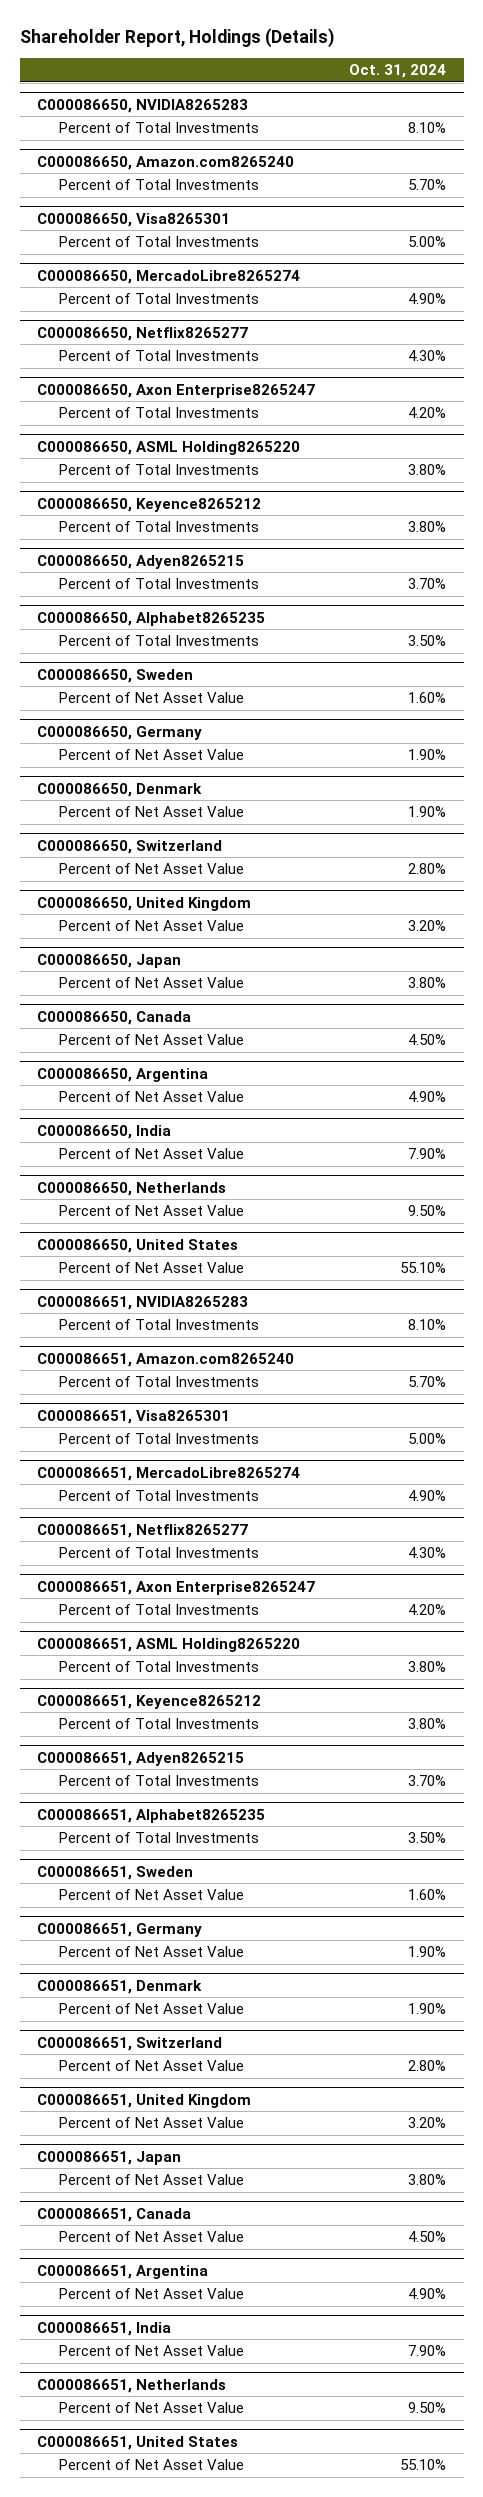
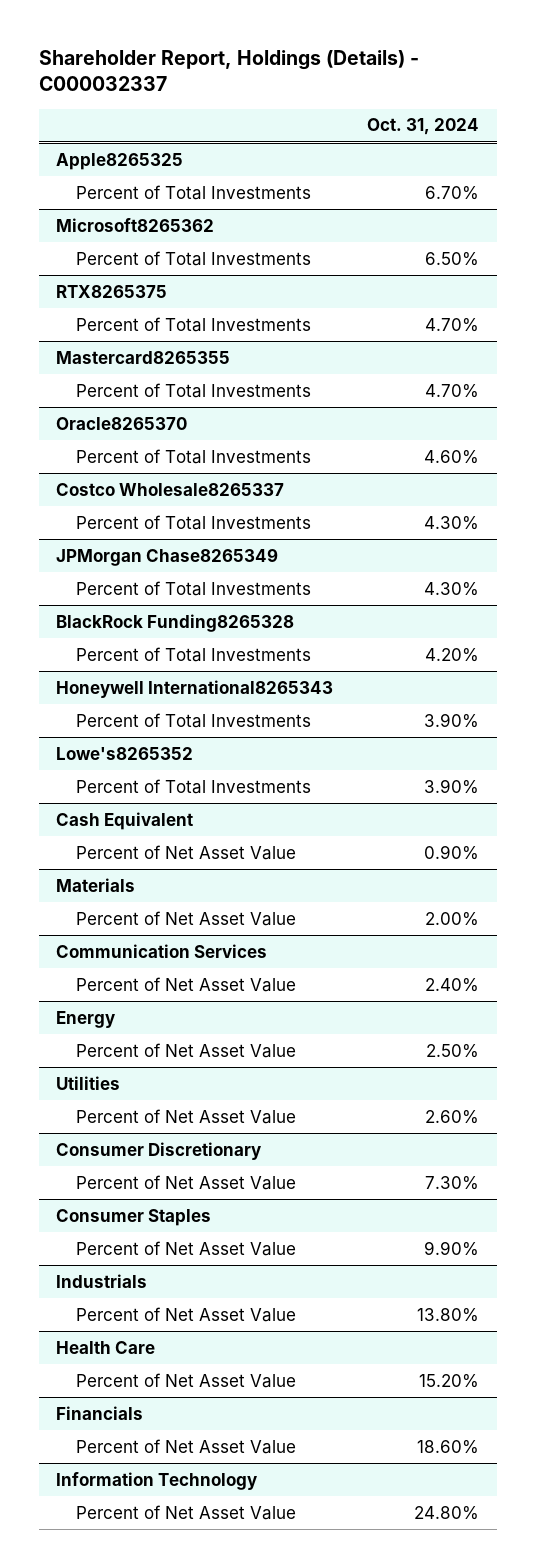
- Shareholder Report, Holdings (Details)
+ Shareholder Report, Holdings (Details) - C000032337
- C000086650, NVIDIA8265283
- Percent of Total Investments | 8.10%
- C000086650, Amazon.com8265240
- Percent of Total Investments | 5.70%
- C000086650, Visa8265301
- Percent of Total Investments | 5.00%
- C000086650, MercadoLibre8265274
- Percent of Total Investments | 4.90%
- C000086650, Netflix8265277
+ Apple8265325
+ Percent of Total Investments | 6.70%
+ Microsoft8265362
+ Percent of Total Investments | 6.50%
+ RTX8265375
+ Percent of Total Investments | 4.70%
+ Mastercard8265355
+ Percent of Total Investments | 4.70%
+ Oracle8265370
+ Percent of Total Investments | 4.60%
+ Costco Wholesale8265337
- C000086650, Axon Enterprise8265247
- Percent of Total Investments | 4.20%
- C000086650, ASML Holding8265220
- Percent of Total Investments | 3.80%
- C000086650, Keyence8265212
- Percent of Total Investments | 3.80%
- C000086650, Adyen8265215
- Percent of Total Investments | 3.70%
- C000086650, Alphabet8265235
- Percent of Total Investments | 3.50%
- C000086650, Sweden
- Percent of Net Asset Value | 1.60%
- C000086650, Germany
- Percent of Net Asset Value | 1.90%
- C000086650, Denmark
- Percent of Net Asset Value | 1.90%
- C000086650, Switzerland
- Percent of Net Asset Value | 2.80%
- C000086650, United Kingdom
- Percent of Net Asset Value | 3.20%
- C000086650, Japan
- Percent of Net Asset Value | 3.80%
- C000086650, Canada
- Percent of Net Asset Value | 4.50%
- C000086650, Argentina
- Percent of Net Asset Value | 4.90%
- C000086650, India
- Percent of Net Asset Value | 7.90%
- C000086650, Netherlands
- Percent of Net Asset Value | 9.50%
- C000086650, United States
- Percent of Net Asset Value | 55.10%
- C000086651, NVIDIA8265283
- Percent of Total Investments | 8.10%
- C000086651, Amazon.com8265240
- Percent of Total Investments | 5.70%
- C000086651, Visa8265301
- Percent of Total Investments | 5.00%
- C000086651, MercadoLibre8265274
- Percent of Total Investments | 4.90%
- C000086651, Netflix8265277
+ JPMorgan Chase8265349
- C000086651, Axon Enterprise8265247
+ BlackRock Funding8265328
- C000086651, ASML Holding8265220
- Percent of Total Investments | 3.80%
- C000086651, Keyence8265212
- Percent of Total Investments | 3.80%
- C000086651, Adyen8265215
- Percent of Total Investments | 3.70%
- C000086651, Alphabet8265235
- Percent of Total Investments | 3.50%
- C000086651, Sweden
- Percent of Net Asset Value | 1.60%
- C000086651, Germany
- Percent of Net Asset Value | 1.90%
- C000086651, Denmark
- Percent of Net Asset Value | 1.90%
- C000086651, Switzerland
- Percent of Net Asset Value | 2.80%
- C000086651, United Kingdom
- Percent of Net Asset Value | 3.20%
- C000086651, Japan
- Percent of Net Asset Value | 3.80%
- C000086651, Canada
- Percent of Net Asset Value | 4.50%
- C000086651, Argentina
- Percent of Net Asset Value | 4.90%
- C000086651, India
- Percent of Net Asset Value | 7.90%
- C000086651, Netherlands
- Percent of Net Asset Value | 9.50%
- C000086651, United States
- Percent of Net Asset Value | 55.10%
+ Honeywell International8265343
+ Percent of Total Investments | 3.90%
+ Lowe's8265352
+ Percent of Total Investments | 3.90%
+ Cash Equivalent
+ Percent of Net Asset Value | 0.90%
+ Materials
+ Percent of Net Asset Value | 2.00%
+ Communication Services
+ Percent of Net Asset Value | 2.40%
+ Energy
+ Percent of Net Asset Value | 2.50%
+ Utilities
+ Percent of Net Asset Value | 2.60%
+ Consumer Discretionary
+ Percent of Net Asset Value | 7.30%
+ Consumer Staples
+ Percent of Net Asset Value | 9.90%
+ Industrials
+ Percent of Net Asset Value | 13.80%
+ Health Care
+ Percent of Net Asset Value | 15.20%
+ Financials
+ Percent of Net Asset Value | 18.60%
+ Information Technology
+ Percent of Net Asset Value | 24.80%

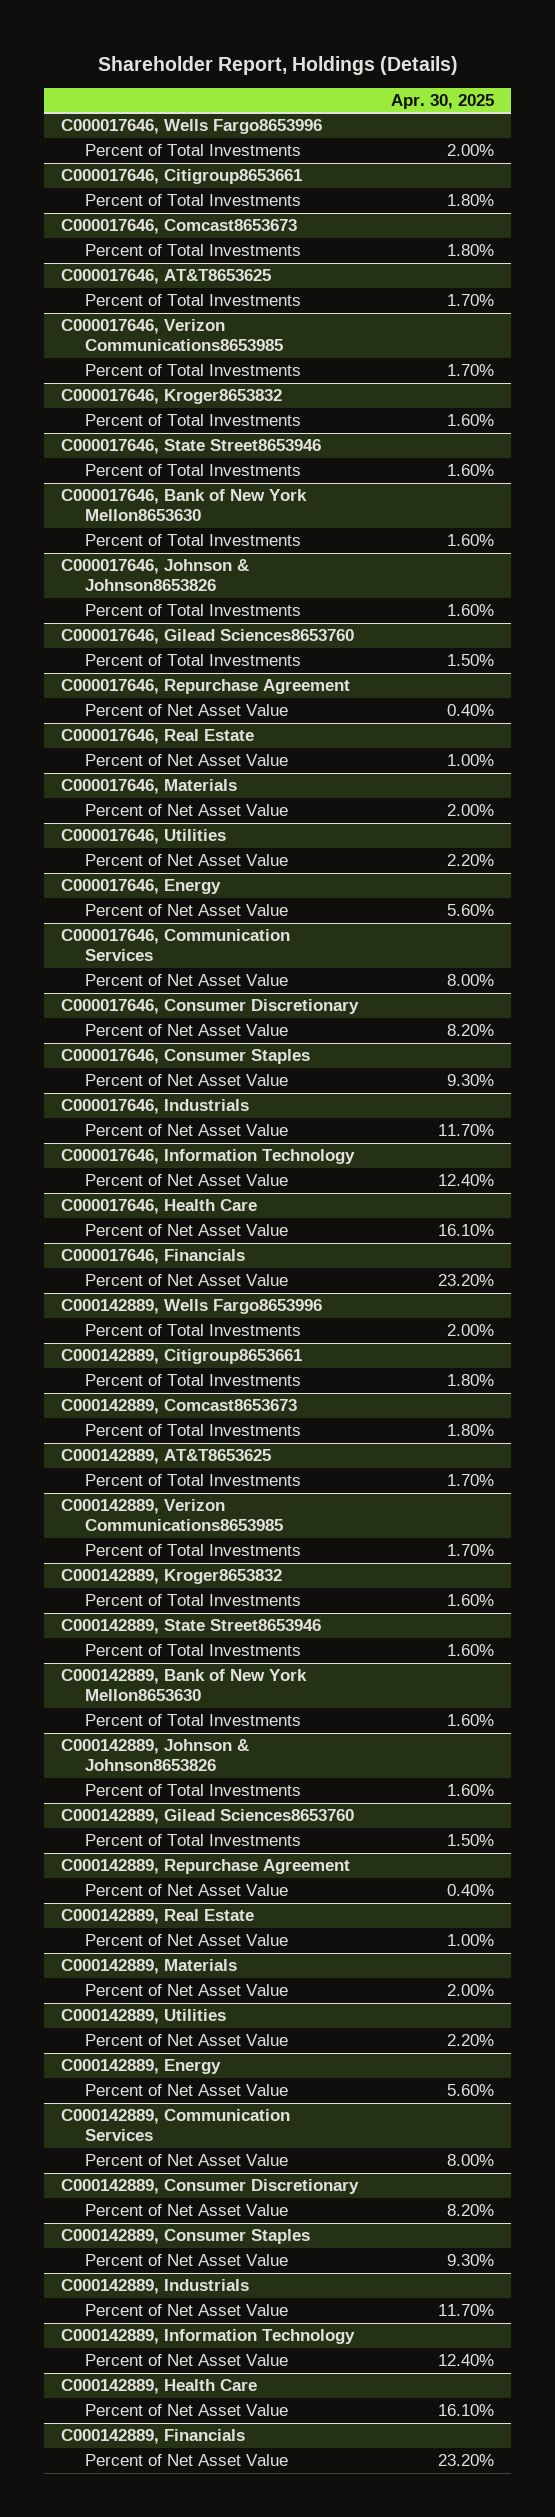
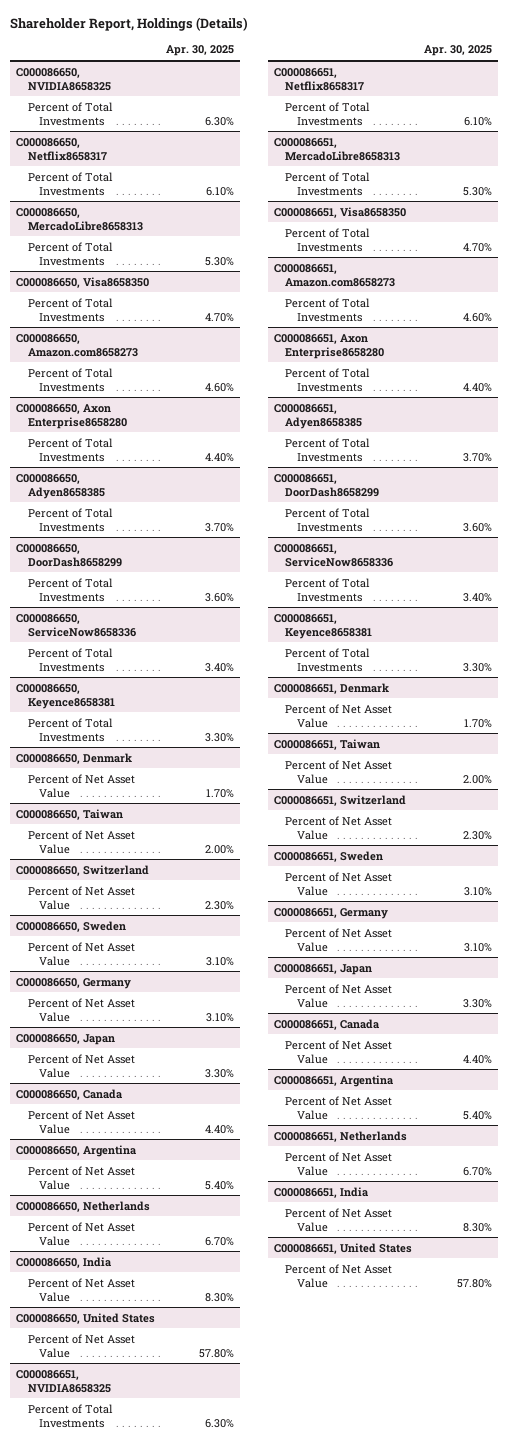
- C000017646, Wells Fargo8653996
- Percent of Total Investments | 2.00%
- C000017646, Citigroup8653661
- Percent of Total Investments | 1.80%
- C000017646, Comcast8653673
- Percent of Total Investments | 1.80%
- C000017646, AT&T8653625
- Percent of Total Investments | 1.70%
- C000017646, Verizon Communications8653985
- Percent of Total Investments | 1.70%
- C000017646, Kroger8653832
- Percent of Total Investments | 1.60%
- C000017646, State Street8653946
- Percent of Total Investments | 1.60%
- C000017646, Bank of New York Mellon8653630
- Percent of Total Investments | 1.60%
- C000017646, Johnson & Johnson8653826
- Percent of Total Investments | 1.60%
- C000017646, Gilead Sciences8653760
- Percent of Total Investments | 1.50%
- C000017646, Repurchase Agreement
- Percent of Net Asset Value | 0.40%
- C000017646, Real Estate
- Percent of Net Asset Value | 1.00%
- C000017646, Materials
+ C000086650, NVIDIA8658325
+ Percent of Total Investments | 6.30%
+ C000086650, Netflix8658317
+ Percent of Total Investments | 6.10%
+ C000086650, MercadoLibre8658313
+ Percent of Total Investments | 5.30%
+ C000086650, Visa8658350
+ Percent of Total Investments | 4.70%
+ C000086650, Amazon.com8658273
+ Percent of Total Investments | 4.60%
+ C000086650, Axon Enterprise8658280
+ Percent of Total Investments | 4.40%
+ C000086650, Adyen8658385
+ Percent of Total Investments | 3.70%
+ C000086650, DoorDash8658299
+ Percent of Total Investments | 3.60%
+ C000086650, ServiceNow8658336
+ Percent of Total Investments | 3.40%
+ C000086650, Keyence8658381
+ Percent of Total Investments | 3.30%
+ C000086650, Denmark
+ Percent of Net Asset Value | 1.70%
+ C000086650, Taiwan
- C000017646, Utilities
- Percent of Net Asset Value | 2.20%
- C000017646, Energy
- Percent of Net Asset Value | 5.60%
- C000017646, Communication Services
- Percent of Net Asset Value | 8.00%
- C000017646, Consumer Discretionary
- Percent of Net Asset Value | 8.20%
- C000017646, Consumer Staples
- Percent of Net Asset Value | 9.30%
- C000017646, Industrials
- Percent of Net Asset Value | 11.70%
- C000017646, Information Technology
- Percent of Net Asset Value | 12.40%
- C000017646, Health Care
- Percent of Net Asset Value | 16.10%
- C000017646, Financials
- Percent of Net Asset Value | 23.20%
- C000142889, Wells Fargo8653996
- Percent of Total Investments | 2.00%
- C000142889, Citigroup8653661
- Percent of Total Investments | 1.80%
- C000142889, Comcast8653673
- Percent of Total Investments | 1.80%
- C000142889, AT&T8653625
- Percent of Total Investments | 1.70%
- C000142889, Verizon Communications8653985
- Percent of Total Investments | 1.70%
- C000142889, Kroger8653832
- Percent of Total Investments | 1.60%
- C000142889, State Street8653946
- Percent of Total Investments | 1.60%
- C000142889, Bank of New York Mellon8653630
- Percent of Total Investments | 1.60%
- C000142889, Johnson & Johnson8653826
- Percent of Total Investments | 1.60%
- C000142889, Gilead Sciences8653760
- Percent of Total Investments | 1.50%
- C000142889, Repurchase Agreement
- Percent of Net Asset Value | 0.40%
- C000142889, Real Estate
- Percent of Net Asset Value | 1.00%
- C000142889, Materials
+ C000086650, Switzerland
+ Percent of Net Asset Value | 2.30%
+ C000086650, Sweden
+ Percent of Net Asset Value | 3.10%
+ C000086650, Germany
+ Percent of Net Asset Value | 3.10%
+ C000086650, Japan
+ Percent of Net Asset Value | 3.30%
+ C000086650, Canada
+ Percent of Net Asset Value | 4.40%
+ C000086650, Argentina
+ Percent of Net Asset Value | 5.40%
+ C000086650, Netherlands
+ Percent of Net Asset Value | 6.70%
+ C000086650, India
+ Percent of Net Asset Value | 8.30%
+ C000086650, United States
+ Percent of Net Asset Value | 57.80%
+ C000086651, NVIDIA8658325
+ Percent of Total Investments | 6.30%
+ C000086651, Netflix8658317
+ Percent of Total Investments | 6.10%
+ C000086651, MercadoLibre8658313
+ Percent of Total Investments | 5.30%
+ C000086651, Visa8658350
+ Percent of Total Investments | 4.70%
+ C000086651, Amazon.com8658273
+ Percent of Total Investments | 4.60%
+ C000086651, Axon Enterprise8658280
+ Percent of Total Investments | 4.40%
+ C000086651, Adyen8658385
+ Percent of Total Investments | 3.70%
+ C000086651, DoorDash8658299
+ Percent of Total Investments | 3.60%
+ C000086651, ServiceNow8658336
+ Percent of Total Investments | 3.40%
+ C000086651, Keyence8658381
+ Percent of Total Investments | 3.30%
+ C000086651, Denmark
+ Percent of Net Asset Value | 1.70%
+ C000086651, Taiwan
- C000142889, Utilities
- Percent of Net Asset Value | 2.20%
- C000142889, Energy
- Percent of Net Asset Value | 5.60%
- C000142889, Communication Services
- Percent of Net Asset Value | 8.00%
- C000142889, Consumer Discretionary
- Percent of Net Asset Value | 8.20%
- C000142889, Consumer Staples
- Percent of Net Asset Value | 9.30%
- C000142889, Industrials
- Percent of Net Asset Value | 11.70%
- C000142889, Information Technology
- Percent of Net Asset Value | 12.40%
- C000142889, Health Care
- Percent of Net Asset Value | 16.10%
- C000142889, Financials
- Percent of Net Asset Value | 23.20%
+ C000086651, Switzerland
+ Percent of Net Asset Value | 2.30%
+ C000086651, Sweden
+ Percent of Net Asset Value | 3.10%
+ C000086651, Germany
+ Percent of Net Asset Value | 3.10%
+ C000086651, Japan
+ Percent of Net Asset Value | 3.30%
+ C000086651, Canada
+ Percent of Net Asset Value | 4.40%
+ C000086651, Argentina
+ Percent of Net Asset Value | 5.40%
+ C000086651, Netherlands
+ Percent of Net Asset Value | 6.70%
+ C000086651, India
+ Percent of Net Asset Value | 8.30%
+ C000086651, United States
+ Percent of Net Asset Value | 57.80%

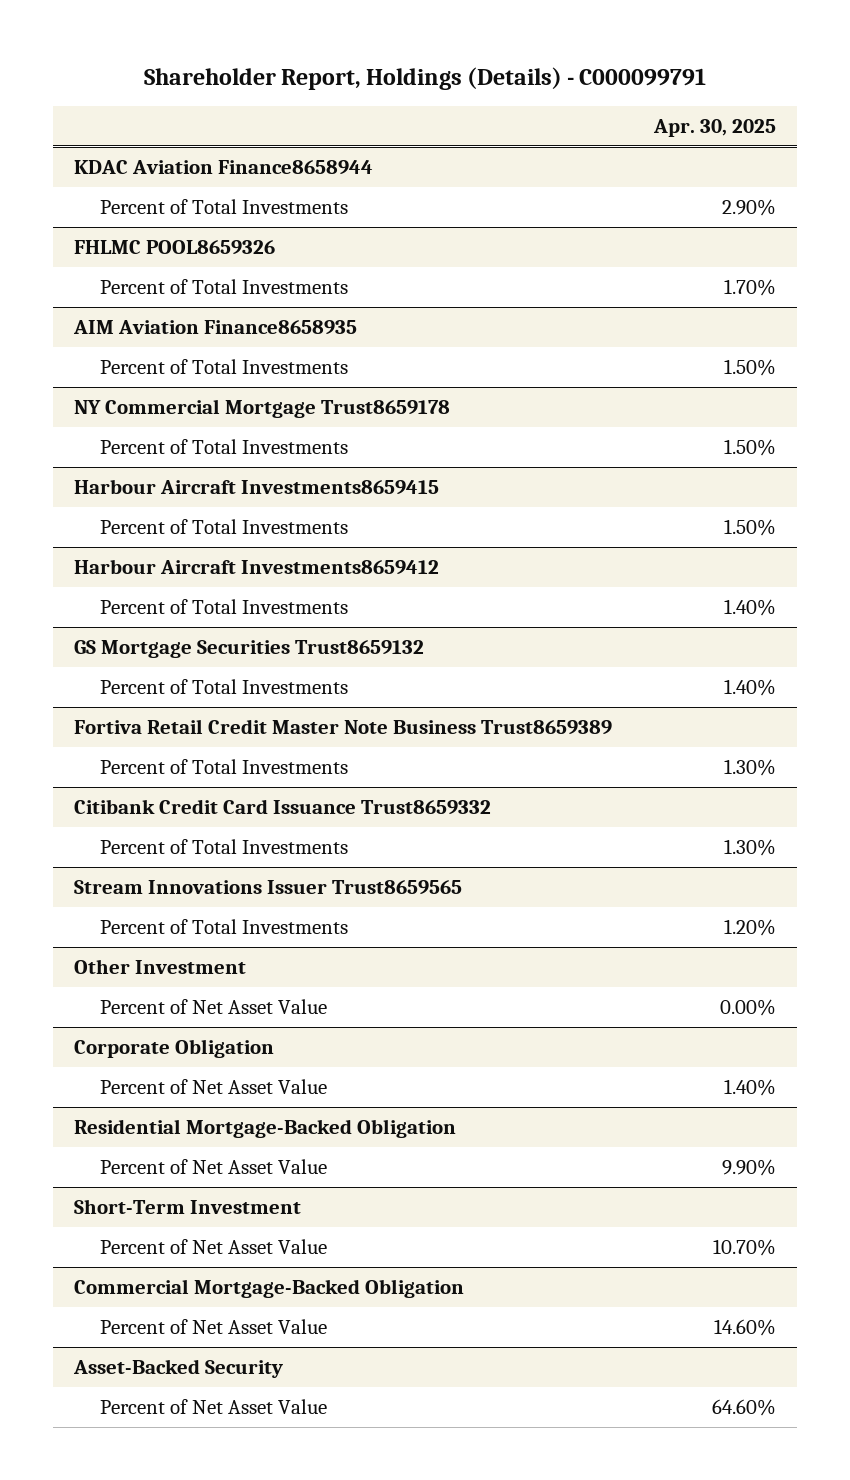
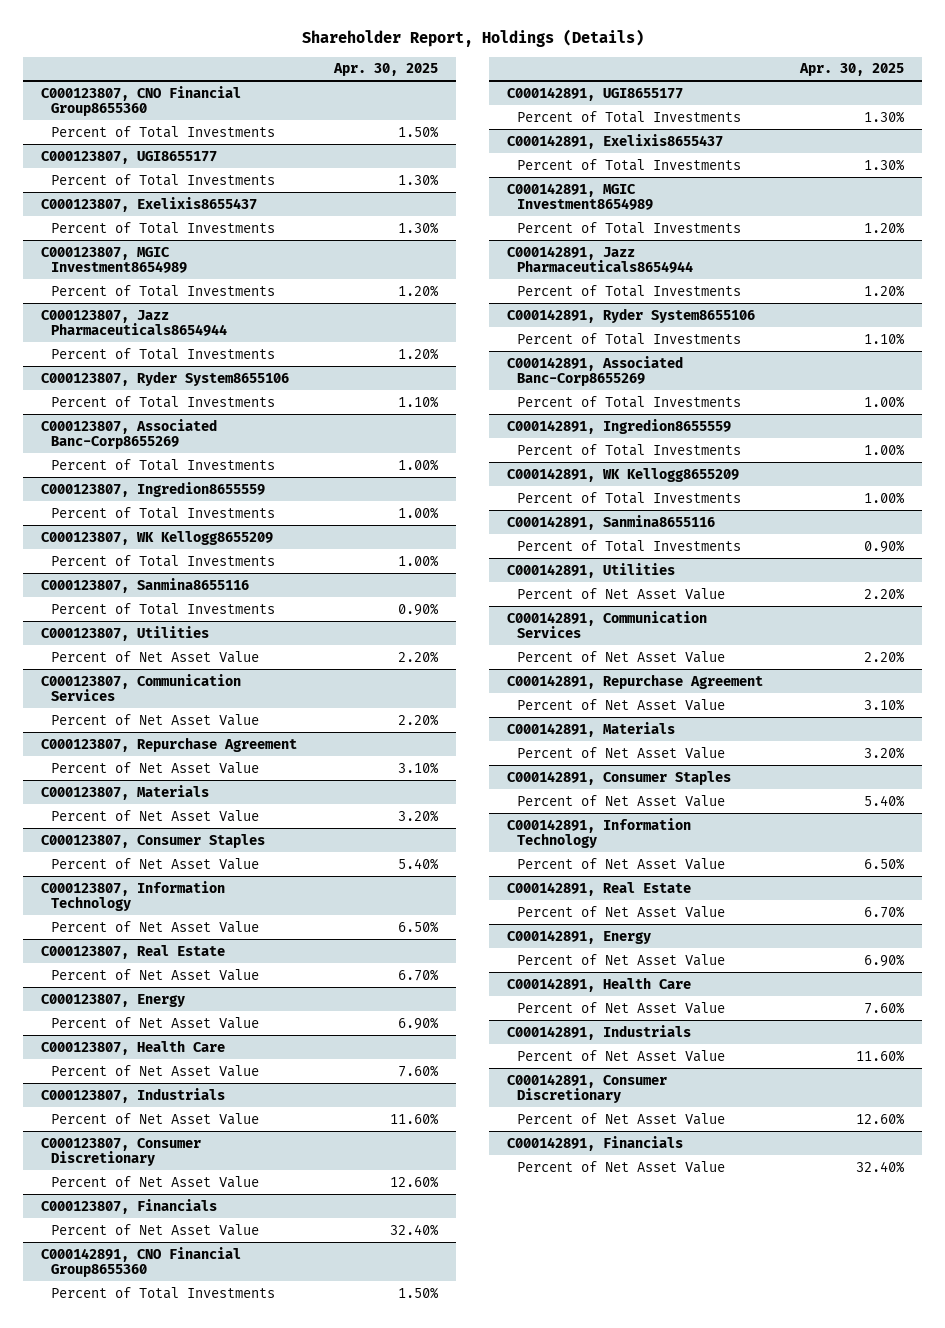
- Shareholder Report, Holdings (Details) - C000099791
+ Shareholder Report, Holdings (Details)
- KDAC Aviation Finance8658944
- Percent of Total Investments | 2.90%
- FHLMC POOL8659326
- Percent of Total Investments | 1.70%
- AIM Aviation Finance8658935
- Percent of Total Investments | 1.50%
- NY Commercial Mortgage Trust8659178
+ C000123807, CNO Financial Group8655360
- Harbour Aircraft Investments8659415
+ C000123807, UGI8655177
+ Percent of Total Investments | 1.30%
+ C000123807, Exelixis8655437
+ Percent of Total Investments | 1.30%
+ C000123807, MGIC Investment8654989
+ Percent of Total Investments | 1.20%
+ C000123807, Jazz Pharmaceuticals8654944
+ Percent of Total Investments | 1.20%
+ C000123807, Ryder System8655106
+ Percent of Total Investments | 1.10%
+ C000123807, Associated Banc-Corp8655269
+ Percent of Total Investments | 1.00%
+ C000123807, Ingredion8655559
+ Percent of Total Investments | 1.00%
+ C000123807, WK Kellogg8655209
+ Percent of Total Investments | 1.00%
+ C000123807, Sanmina8655116
+ Percent of Total Investments | 0.90%
+ C000123807, Utilities
+ Percent of Net Asset Value | 2.20%
+ C000123807, Communication Services
+ Percent of Net Asset Value | 2.20%
+ C000123807, Repurchase Agreement
+ Percent of Net Asset Value | 3.10%
+ C000123807, Materials
+ Percent of Net Asset Value | 3.20%
+ C000123807, Consumer Staples
+ Percent of Net Asset Value | 5.40%
+ C000123807, Information Technology
+ Percent of Net Asset Value | 6.50%
+ C000123807, Real Estate
+ Percent of Net Asset Value | 6.70%
+ C000123807, Energy
+ Percent of Net Asset Value | 6.90%
+ C000123807, Health Care
+ Percent of Net Asset Value | 7.60%
+ C000123807, Industrials
+ Percent of Net Asset Value | 11.60%
+ C000123807, Consumer Discretionary
+ Percent of Net Asset Value | 12.60%
+ C000123807, Financials
+ Percent of Net Asset Value | 32.40%
+ C000142891, CNO Financial Group8655360
- Harbour Aircraft Investments8659412
- Percent of Total Investments | 1.40%
- GS Mortgage Securities Trust8659132
- Percent of Total Investments | 1.40%
- Fortiva Retail Credit Master Note Business Trust8659389
+ C000142891, UGI8655177
- Citibank Credit Card Issuance Trust8659332
+ C000142891, Exelixis8655437
- Stream Innovations Issuer Trust8659565
+ C000142891, MGIC Investment8654989
- Other Investment
- Percent of Net Asset Value | 0.00%
- Corporate Obligation
- Percent of Net Asset Value | 1.40%
- Residential Mortgage-Backed Obligation
- Percent of Net Asset Value | 9.90%
- Short-Term Investment
- Percent of Net Asset Value | 10.70%
- Commercial Mortgage-Backed Obligation
- Percent of Net Asset Value | 14.60%
- Asset-Backed Security
- Percent of Net Asset Value | 64.60%
+ C000142891, Jazz Pharmaceuticals8654944
+ Percent of Total Investments | 1.20%
+ C000142891, Ryder System8655106
+ Percent of Total Investments | 1.10%
+ C000142891, Associated Banc-Corp8655269
+ Percent of Total Investments | 1.00%
+ C000142891, Ingredion8655559
+ Percent of Total Investments | 1.00%
+ C000142891, WK Kellogg8655209
+ Percent of Total Investments | 1.00%
+ C000142891, Sanmina8655116
+ Percent of Total Investments | 0.90%
+ C000142891, Utilities
+ Percent of Net Asset Value | 2.20%
+ C000142891, Communication Services
+ Percent of Net Asset Value | 2.20%
+ C000142891, Repurchase Agreement
+ Percent of Net Asset Value | 3.10%
+ C000142891, Materials
+ Percent of Net Asset Value | 3.20%
+ C000142891, Consumer Staples
+ Percent of Net Asset Value | 5.40%
+ C000142891, Information Technology
+ Percent of Net Asset Value | 6.50%
+ C000142891, Real Estate
+ Percent of Net Asset Value | 6.70%
+ C000142891, Energy
+ Percent of Net Asset Value | 6.90%
+ C000142891, Health Care
+ Percent of Net Asset Value | 7.60%
+ C000142891, Industrials
+ Percent of Net Asset Value | 11.60%
+ C000142891, Consumer Discretionary
+ Percent of Net Asset Value | 12.60%
+ C000142891, Financials
+ Percent of Net Asset Value | 32.40%

